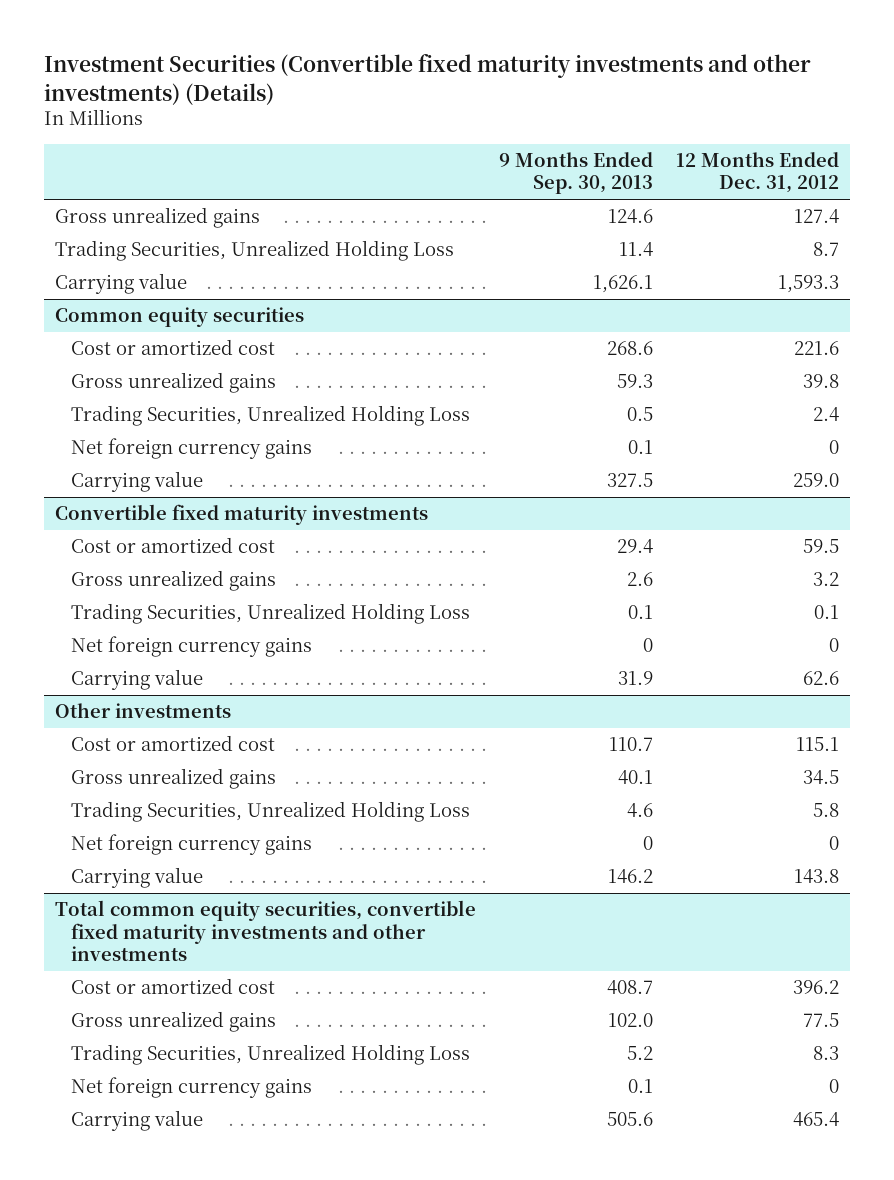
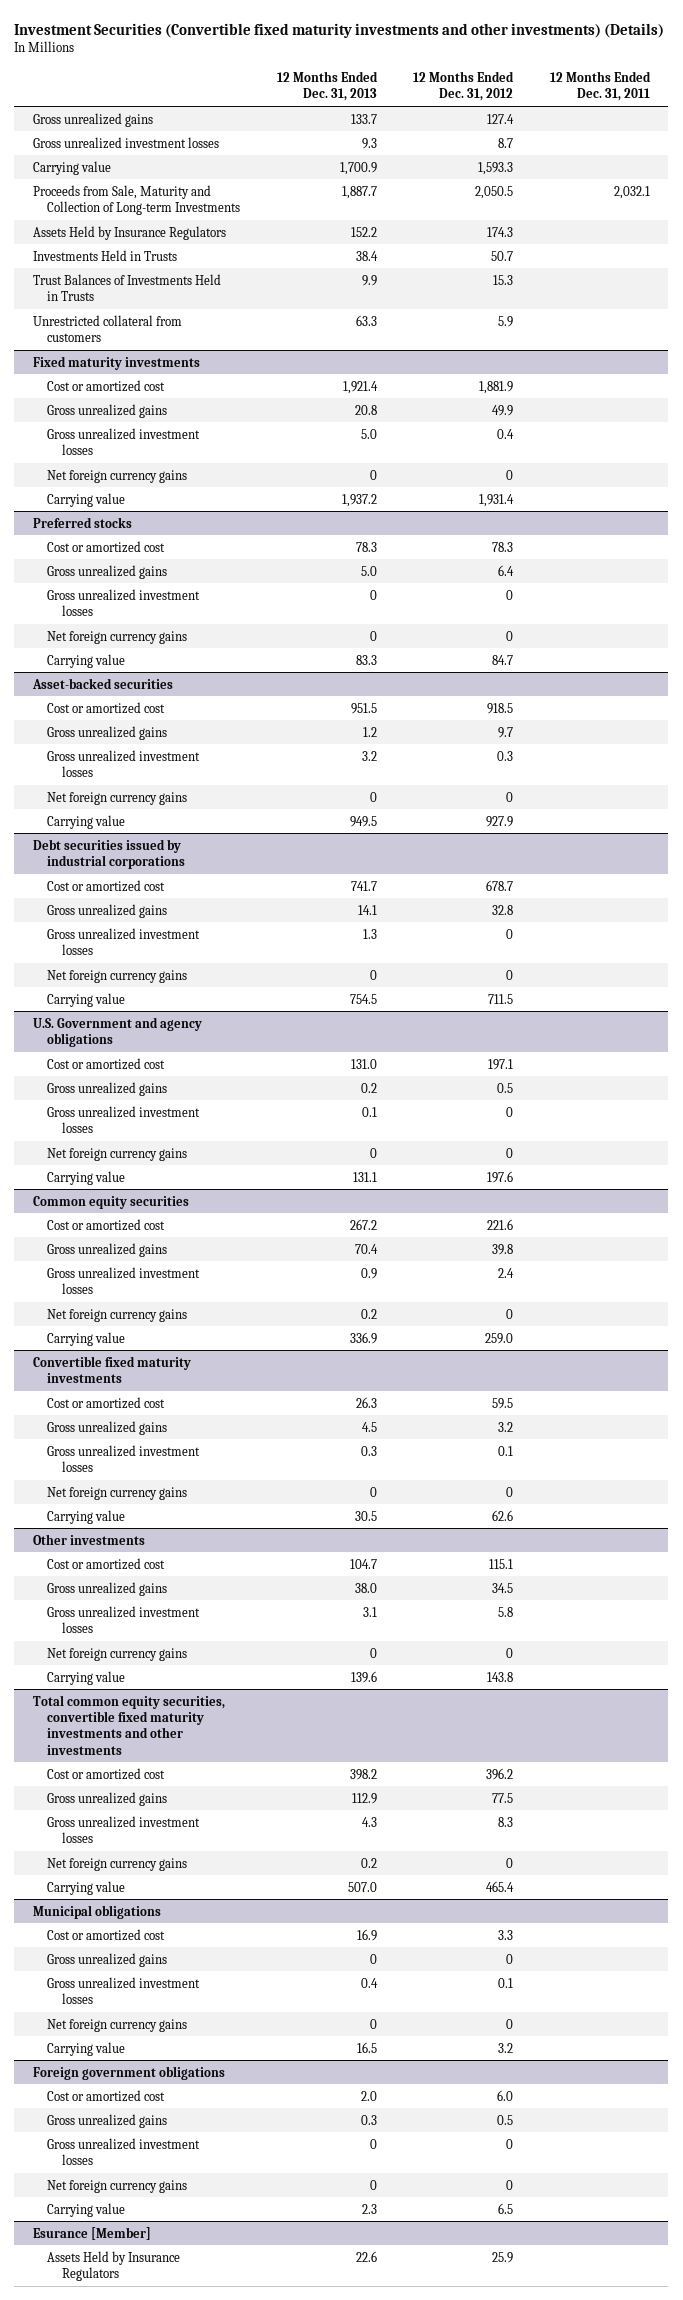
- | 9 Months Ended Sep. 30, 2013 | 12 Months Ended Dec. 31, 2012
+ | 12 Months Ended Dec. 31, 2013 | 12 Months Ended Dec. 31, 2012 | 12 Months Ended Dec. 31, 2011
- Trading Securities, Unrealized Holding Loss | 11.4 | 8.7
+ Gross unrealized investment losses | 9.3 | 8.7 |
+ Proceeds from Sale, Maturity and Collection of Long-term Investments | 1,887.7 | 2,050.5 | 2,032.1
+ Assets Held by Insurance Regulators | 152.2 | 174.3 |
+ Investments Held in Trusts | 38.4 | 50.7 |
+ Trust Balances of Investments Held in Trusts | 9.9 | 15.3 |
+ Unrestricted collateral from customers | 63.3 | 5.9 |
+ Fixed maturity investments
+ Cost or amortized cost | 1,921.4 | 1,881.9 |
+ Gross unrealized gains | 20.8 | 49.9 |
+ Gross unrealized investment losses | 5.0 | 0.4 |
+ Net foreign currency gains | 0 | 0 |
+ Carrying value | 1,937.2 | 1,931.4 |
+ Preferred stocks
+ Cost or amortized cost | 78.3 | 78.3 |
+ Gross unrealized gains | 5.0 | 6.4 |
+ Gross unrealized investment losses | 0 | 0 |
+ Net foreign currency gains | 0 | 0 |
+ Carrying value | 83.3 | 84.7 |
+ Asset-backed securities
+ Cost or amortized cost | 951.5 | 918.5 |
+ Gross unrealized gains | 1.2 | 9.7 |
+ Gross unrealized investment losses | 3.2 | 0.3 |
+ Net foreign currency gains | 0 | 0 |
+ Carrying value | 949.5 | 927.9 |
+ Debt securities issued by industrial corporations
+ Cost or amortized cost | 741.7 | 678.7 |
+ Gross unrealized gains | 14.1 | 32.8 |
+ Gross unrealized investment losses | 1.3 | 0 |
+ Net foreign currency gains | 0 | 0 |
+ Carrying value | 754.5 | 711.5 |
+ U.S. Government and agency obligations
+ Cost or amortized cost | 131.0 | 197.1 |
+ Gross unrealized gains | 0.2 | 0.5 |
+ Gross unrealized investment losses | 0.1 | 0 |
+ Net foreign currency gains | 0 | 0 |
+ Carrying value | 131.1 | 197.6 |
@ Common equity securities
- Trading Securities, Unrealized Holding Loss | 0.5 | 2.4
+ Gross unrealized investment losses | 0.9 | 2.4 |
@ Convertible fixed maturity investments
- Trading Securities, Unrealized Holding Loss | 0.1 | 0.1
+ Gross unrealized investment losses | 0.3 | 0.1 |
@ Other investments
- Trading Securities, Unrealized Holding Loss | 4.6 | 5.8
+ Gross unrealized investment losses | 3.1 | 5.8 |
@ Total common equity securities, convertible fixed maturity investments and other investments
- Trading Securities, Unrealized Holding Loss | 5.2 | 8.3
+ Gross unrealized investment losses | 4.3 | 8.3 |
+ Municipal obligations
+ Cost or amortized cost | 16.9 | 3.3 |
+ Gross unrealized gains | 0 | 0 |
+ Gross unrealized investment losses | 0.4 | 0.1 |
+ Net foreign currency gains | 0 | 0 |
+ Carrying value | 16.5 | 3.2 |
+ Foreign government obligations
+ Cost or amortized cost | 2.0 | 6.0 |
+ Gross unrealized gains | 0.3 | 0.5 |
+ Gross unrealized investment losses | 0 | 0 |
+ Net foreign currency gains | 0 | 0 |
+ Carrying value | 2.3 | 6.5 |
+ Esurance [Member]
+ Assets Held by Insurance Regulators | 22.6 | 25.9 |

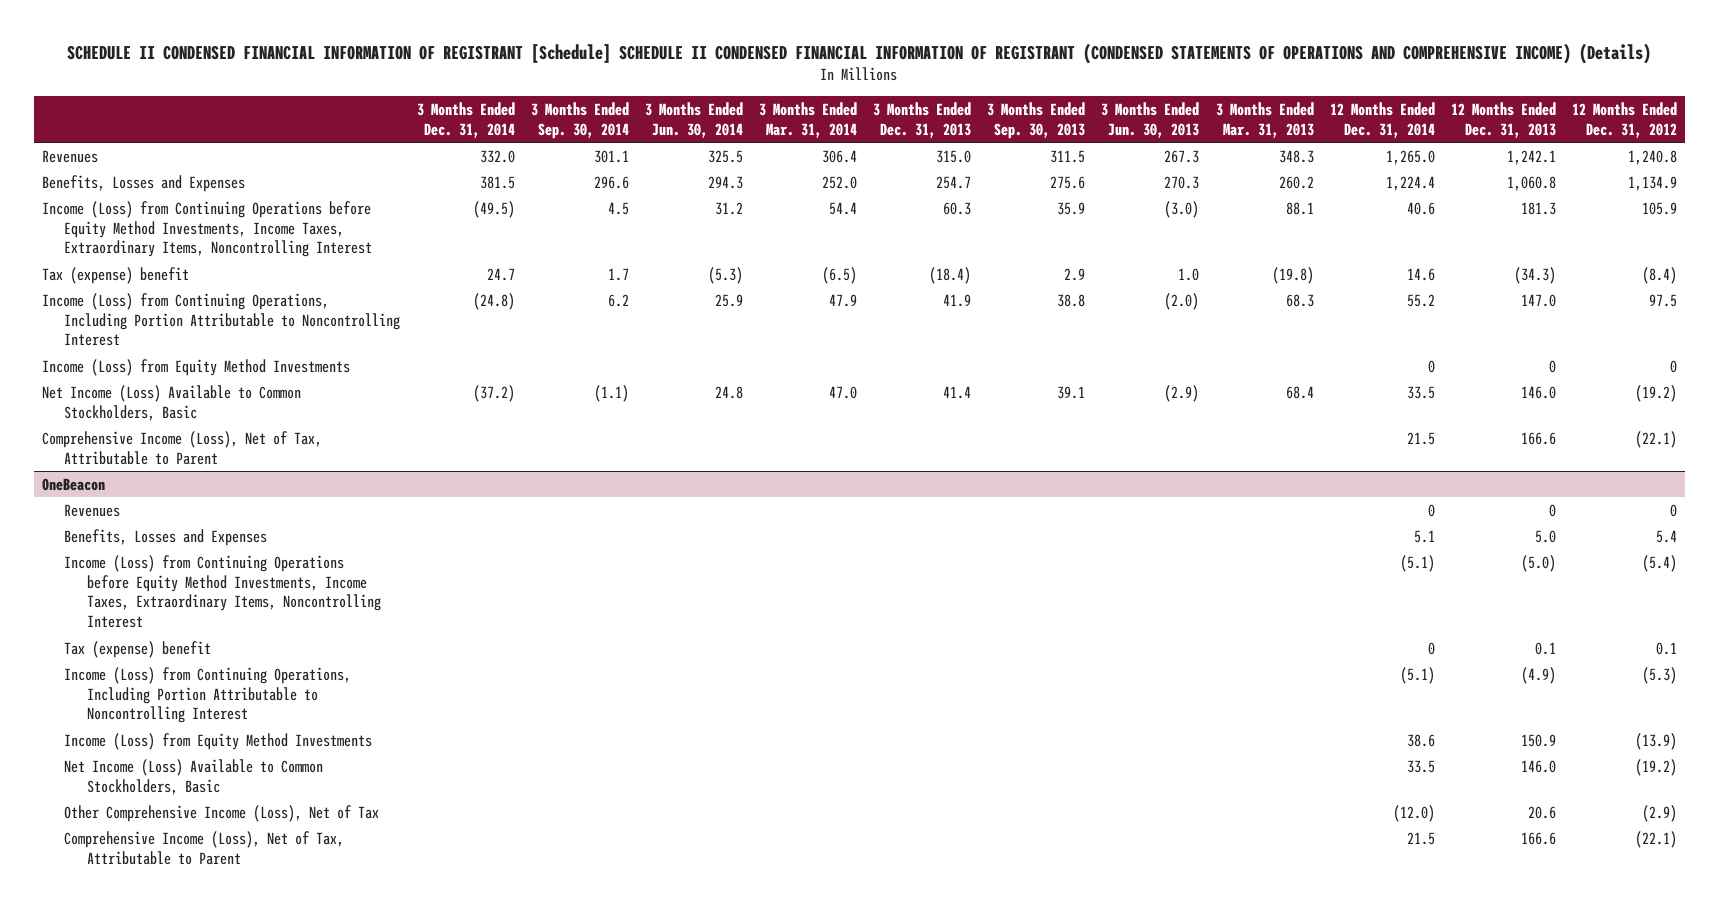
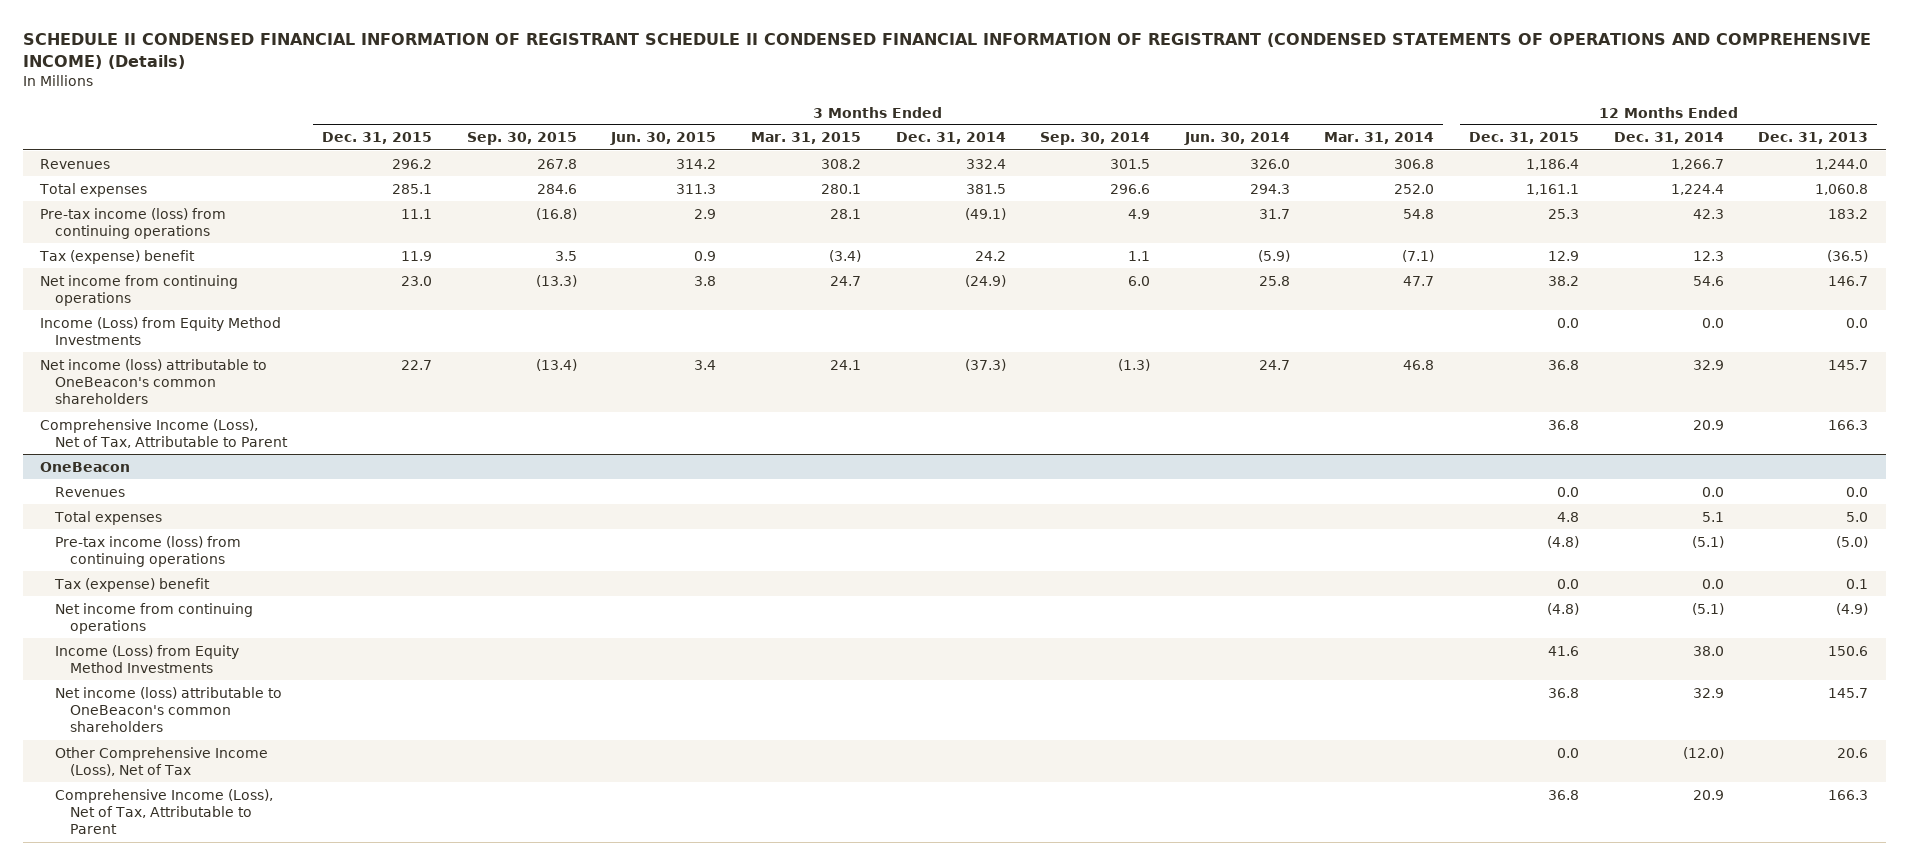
- SCHEDULE II CONDENSED FINANCIAL INFORMATION OF REGISTRANT [Schedule] SCHEDULE II CONDENSED FINANCIAL INFORMATION OF REGISTRANT (CONDENSED STATEMENTS OF OPERATIONS AND COMPREHENSIVE INCOME) (Details)
+ SCHEDULE II CONDENSED FINANCIAL INFORMATION OF REGISTRANT SCHEDULE II CONDENSED FINANCIAL INFORMATION OF REGISTRANT (CONDENSED STATEMENTS OF OPERATIONS AND COMPREHENSIVE INCOME) (Details)
- | 3 Months Ended Dec. 31, 2014 | 3 Months Ended Sep. 30, 2014 | 3 Months Ended Jun. 30, 2014 | 3 Months Ended Mar. 31, 2014 | 3 Months Ended Dec. 31, 2013 | 3 Months Ended Sep. 30, 2013 | 3 Months Ended Jun. 30, 2013 | 3 Months Ended Mar. 31, 2013 | 12 Months Ended Dec. 31, 2014 | 12 Months Ended Dec. 31, 2013 | 12 Months Ended Dec. 31, 2012
+ | 3 Months Ended Dec. 31, 2015 | 3 Months Ended Sep. 30, 2015 | 3 Months Ended Jun. 30, 2015 | 3 Months Ended Mar. 31, 2015 | 3 Months Ended Dec. 31, 2014 | 3 Months Ended Sep. 30, 2014 | 3 Months Ended Jun. 30, 2014 | 3 Months Ended Mar. 31, 2014 | 12 Months Ended Dec. 31, 2015 | 12 Months Ended Dec. 31, 2014 | 12 Months Ended Dec. 31, 2013
- Revenues | 332.0 | 301.1 | 325.5 | 306.4 | 315.0 | 311.5 | 267.3 | 348.3 | 1,265.0 | 1,242.1 | 1,240.8
- Benefits, Losses and Expenses | 381.5 | 296.6 | 294.3 | 252.0 | 254.7 | 275.6 | 270.3 | 260.2 | 1,224.4 | 1,060.8 | 1,134.9
- Income (Loss) from Continuing Operations before Equity Method Investments, Income Taxes, Extraordinary Items, Noncontrolling Interest | (49.5) | 4.5 | 31.2 | 54.4 | 60.3 | 35.9 | (3.0) | 88.1 | 40.6 | 181.3 | 105.9
- Tax (expense) benefit | 24.7 | 1.7 | (5.3) | (6.5) | (18.4) | 2.9 | 1.0 | (19.8) | 14.6 | (34.3) | (8.4)
- Income (Loss) from Continuing Operations, Including Portion Attributable to Noncontrolling Interest | (24.8) | 6.2 | 25.9 | 47.9 | 41.9 | 38.8 | (2.0) | 68.3 | 55.2 | 147.0 | 97.5
- Income (Loss) from Equity Method Investments | | | | | | | | | 0 | 0 | 0
- Net Income (Loss) Available to Common Stockholders, Basic | (37.2) | (1.1) | 24.8 | 47.0 | 41.4 | 39.1 | (2.9) | 68.4 | 33.5 | 146.0 | (19.2)
- Comprehensive Income (Loss), Net of Tax, Attributable to Parent | | | | | | | | | 21.5 | 166.6 | (22.1)
+ Revenues | 296.2 | 267.8 | 314.2 | 308.2 | 332.4 | 301.5 | 326.0 | 306.8 | 1,186.4 | 1,266.7 | 1,244.0
+ Total expenses | 285.1 | 284.6 | 311.3 | 280.1 | 381.5 | 296.6 | 294.3 | 252.0 | 1,161.1 | 1,224.4 | 1,060.8
+ Pre-tax income (loss) from continuing operations | 11.1 | (16.8) | 2.9 | 28.1 | (49.1) | 4.9 | 31.7 | 54.8 | 25.3 | 42.3 | 183.2
+ Tax (expense) benefit | 11.9 | 3.5 | 0.9 | (3.4) | 24.2 | 1.1 | (5.9) | (7.1) | 12.9 | 12.3 | (36.5)
+ Net income from continuing operations | 23.0 | (13.3) | 3.8 | 24.7 | (24.9) | 6.0 | 25.8 | 47.7 | 38.2 | 54.6 | 146.7
+ Income (Loss) from Equity Method Investments | | | | | | | | | 0.0 | 0.0 | 0.0
+ Net income (loss) attributable to OneBeacon's common shareholders | 22.7 | (13.4) | 3.4 | 24.1 | (37.3) | (1.3) | 24.7 | 46.8 | 36.8 | 32.9 | 145.7
+ Comprehensive Income (Loss), Net of Tax, Attributable to Parent | | | | | | | | | 36.8 | 20.9 | 166.3
@ OneBeacon
- Revenues | | | | | | | | | 0 | 0 | 0
- Benefits, Losses and Expenses | | | | | | | | | 5.1 | 5.0 | 5.4
- Income (Loss) from Continuing Operations before Equity Method Investments, Income Taxes, Extraordinary Items, Noncontrolling Interest | | | | | | | | | (5.1) | (5.0) | (5.4)
- Tax (expense) benefit | | | | | | | | | 0 | 0.1 | 0.1
- Income (Loss) from Continuing Operations, Including Portion Attributable to Noncontrolling Interest | | | | | | | | | (5.1) | (4.9) | (5.3)
- Income (Loss) from Equity Method Investments | | | | | | | | | 38.6 | 150.9 | (13.9)
- Net Income (Loss) Available to Common Stockholders, Basic | | | | | | | | | 33.5 | 146.0 | (19.2)
+ Revenues | | | | | | | | | 0.0 | 0.0 | 0.0
+ Total expenses | | | | | | | | | 4.8 | 5.1 | 5.0
+ Pre-tax income (loss) from continuing operations | | | | | | | | | (4.8) | (5.1) | (5.0)
+ Tax (expense) benefit | | | | | | | | | 0.0 | 0.0 | 0.1
+ Net income from continuing operations | | | | | | | | | (4.8) | (5.1) | (4.9)
+ Income (Loss) from Equity Method Investments | | | | | | | | | 41.6 | 38.0 | 150.6
+ Net income (loss) attributable to OneBeacon's common shareholders | | | | | | | | | 36.8 | 32.9 | 145.7
- Comprehensive Income (Loss), Net of Tax, Attributable to Parent | | | | | | | | | 21.5 | 166.6 | (22.1)
+ Comprehensive Income (Loss), Net of Tax, Attributable to Parent | | | | | | | | | 36.8 | 20.9 | 166.3

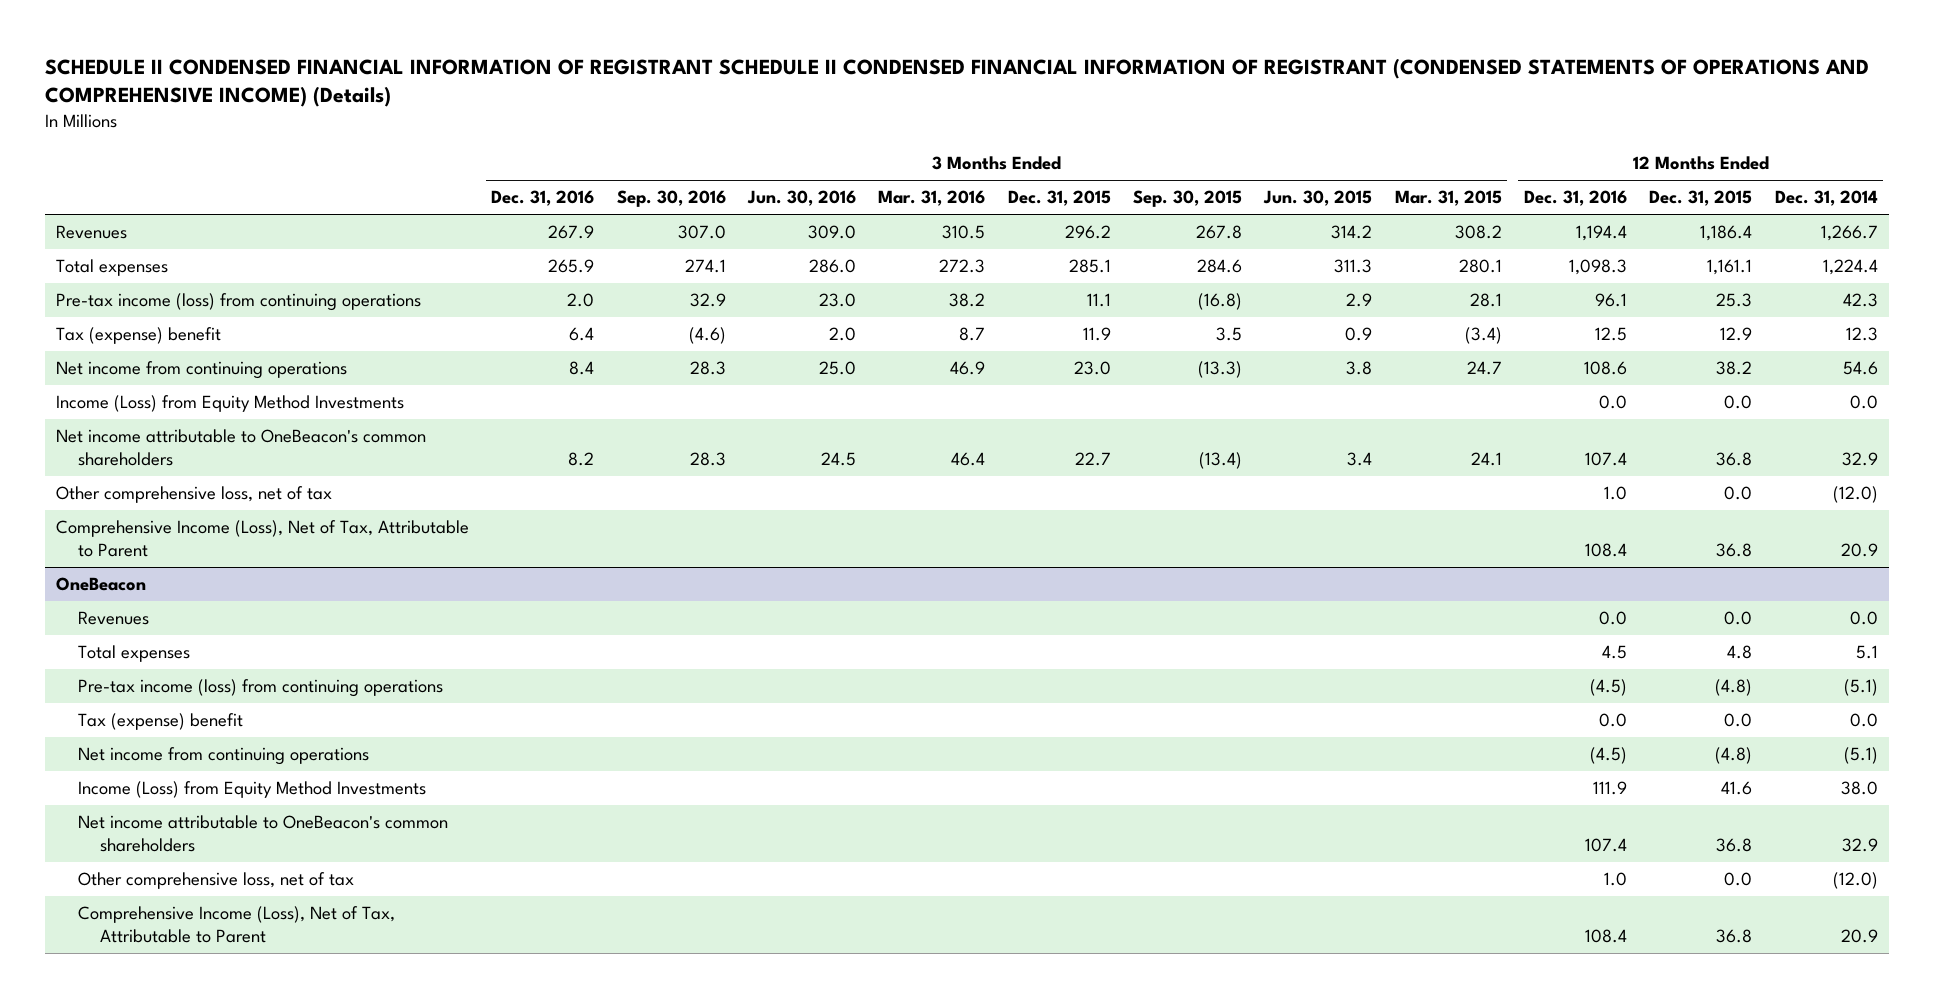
- | 3 Months Ended Dec. 31, 2015 | 3 Months Ended Sep. 30, 2015 | 3 Months Ended Jun. 30, 2015 | 3 Months Ended Mar. 31, 2015 | 3 Months Ended Dec. 31, 2014 | 3 Months Ended Sep. 30, 2014 | 3 Months Ended Jun. 30, 2014 | 3 Months Ended Mar. 31, 2014 | 12 Months Ended Dec. 31, 2015 | 12 Months Ended Dec. 31, 2014 | 12 Months Ended Dec. 31, 2013
+ | 3 Months Ended Dec. 31, 2016 | 3 Months Ended Sep. 30, 2016 | 3 Months Ended Jun. 30, 2016 | 3 Months Ended Mar. 31, 2016 | 3 Months Ended Dec. 31, 2015 | 3 Months Ended Sep. 30, 2015 | 3 Months Ended Jun. 30, 2015 | 3 Months Ended Mar. 31, 2015 | 12 Months Ended Dec. 31, 2016 | 12 Months Ended Dec. 31, 2015 | 12 Months Ended Dec. 31, 2014
- Net income (loss) attributable to OneBeacon's common shareholders | 22.7 | (13.4) | 3.4 | 24.1 | (37.3) | (1.3) | 24.7 | 46.8 | 36.8 | 32.9 | 145.7
+ Net income attributable to OneBeacon's common shareholders | 8.2 | 28.3 | 24.5 | 46.4 | 22.7 | (13.4) | 3.4 | 24.1 | 107.4 | 36.8 | 32.9
+ Other comprehensive loss, net of tax | | | | | | | | | 1.0 | 0.0 | (12.0)
@ OneBeacon
- Net income (loss) attributable to OneBeacon's common shareholders | | | | | | | | | 36.8 | 32.9 | 145.7
- Other Comprehensive Income (Loss), Net of Tax | | | | | | | | | 0.0 | (12.0) | 20.6
+ Net income attributable to OneBeacon's common shareholders | | | | | | | | | 107.4 | 36.8 | 32.9
+ Other comprehensive loss, net of tax | | | | | | | | | 1.0 | 0.0 | (12.0)

